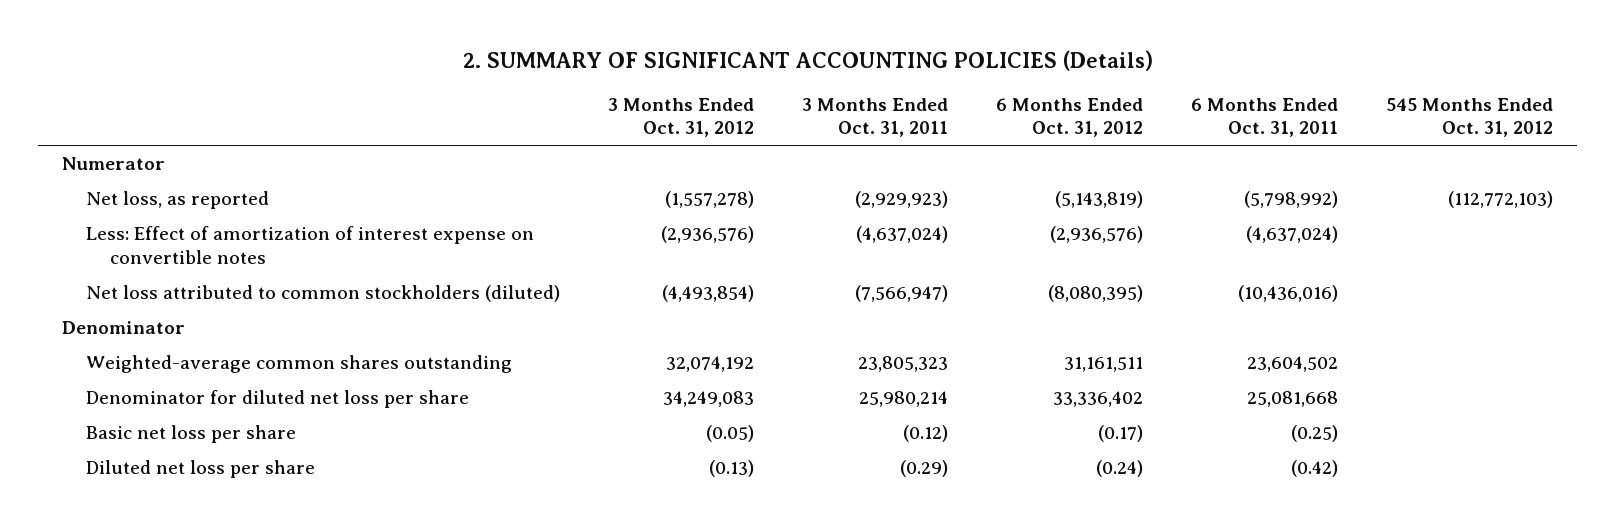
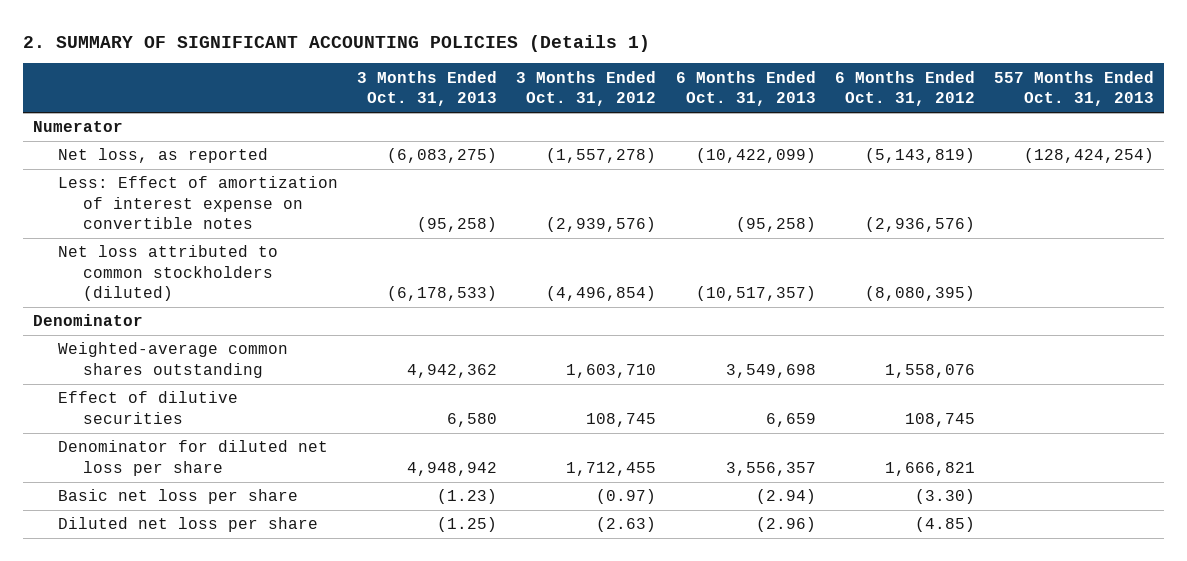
- 2. SUMMARY OF SIGNIFICANT ACCOUNTING POLICIES (Details)
+ 2. SUMMARY OF SIGNIFICANT ACCOUNTING POLICIES (Details 1)
- | 3 Months Ended Oct. 31, 2012 | 3 Months Ended Oct. 31, 2011 | 6 Months Ended Oct. 31, 2012 | 6 Months Ended Oct. 31, 2011 | 545 Months Ended Oct. 31, 2012
+ | 3 Months Ended Oct. 31, 2013 | 3 Months Ended Oct. 31, 2012 | 6 Months Ended Oct. 31, 2013 | 6 Months Ended Oct. 31, 2012 | 557 Months Ended Oct. 31, 2013
- Less: Effect of amortization of interest expense on convertible notes | (2,936,576) | (4,637,024) | (2,936,576) | (4,637,024) |
- Net loss attributed to common stockholders (diluted) | (4,493,854) | (7,566,947) | (8,080,395) | (10,436,016) |
+ Less: Effect of amortization of interest expense on convertible notes | (95,258) | (2,939,576) | (95,258) | (2,936,576) |
+ Net loss attributed to common stockholders (diluted) | (6,178,533) | (4,496,854) | (10,517,357) | (8,080,395) |
- Weighted-average common shares outstanding | 32,074,192 | 23,805,323 | 31,161,511 | 23,604,502 |
- Denominator for diluted net loss per share | 34,249,083 | 25,980,214 | 33,336,402 | 25,081,668 |
- Basic net loss per share | (0.05) | (0.12) | (0.17) | (0.25) |
- Diluted net loss per share | (0.13) | (0.29) | (0.24) | (0.42) |
+ Weighted-average common shares outstanding | 4,942,362 | 1,603,710 | 3,549,698 | 1,558,076 |
+ Effect of dilutive securities | 6,580 | 108,745 | 6,659 | 108,745 |
+ Denominator for diluted net loss per share | 4,948,942 | 1,712,455 | 3,556,357 | 1,666,821 |
+ Basic net loss per share | (1.23) | (0.97) | (2.94) | (3.30) |
+ Diluted net loss per share | (1.25) | (2.63) | (2.96) | (4.85) |

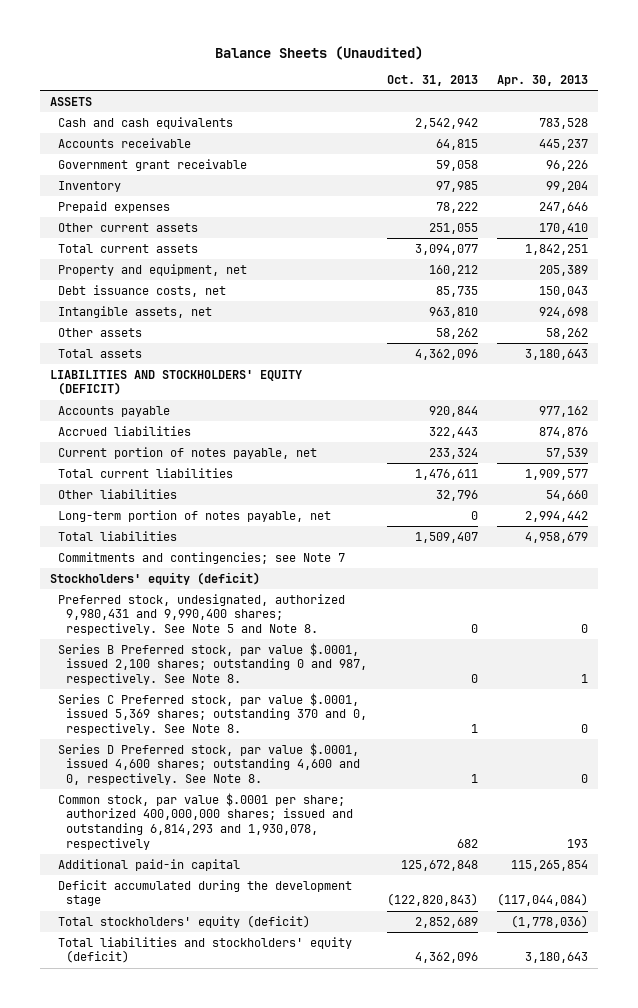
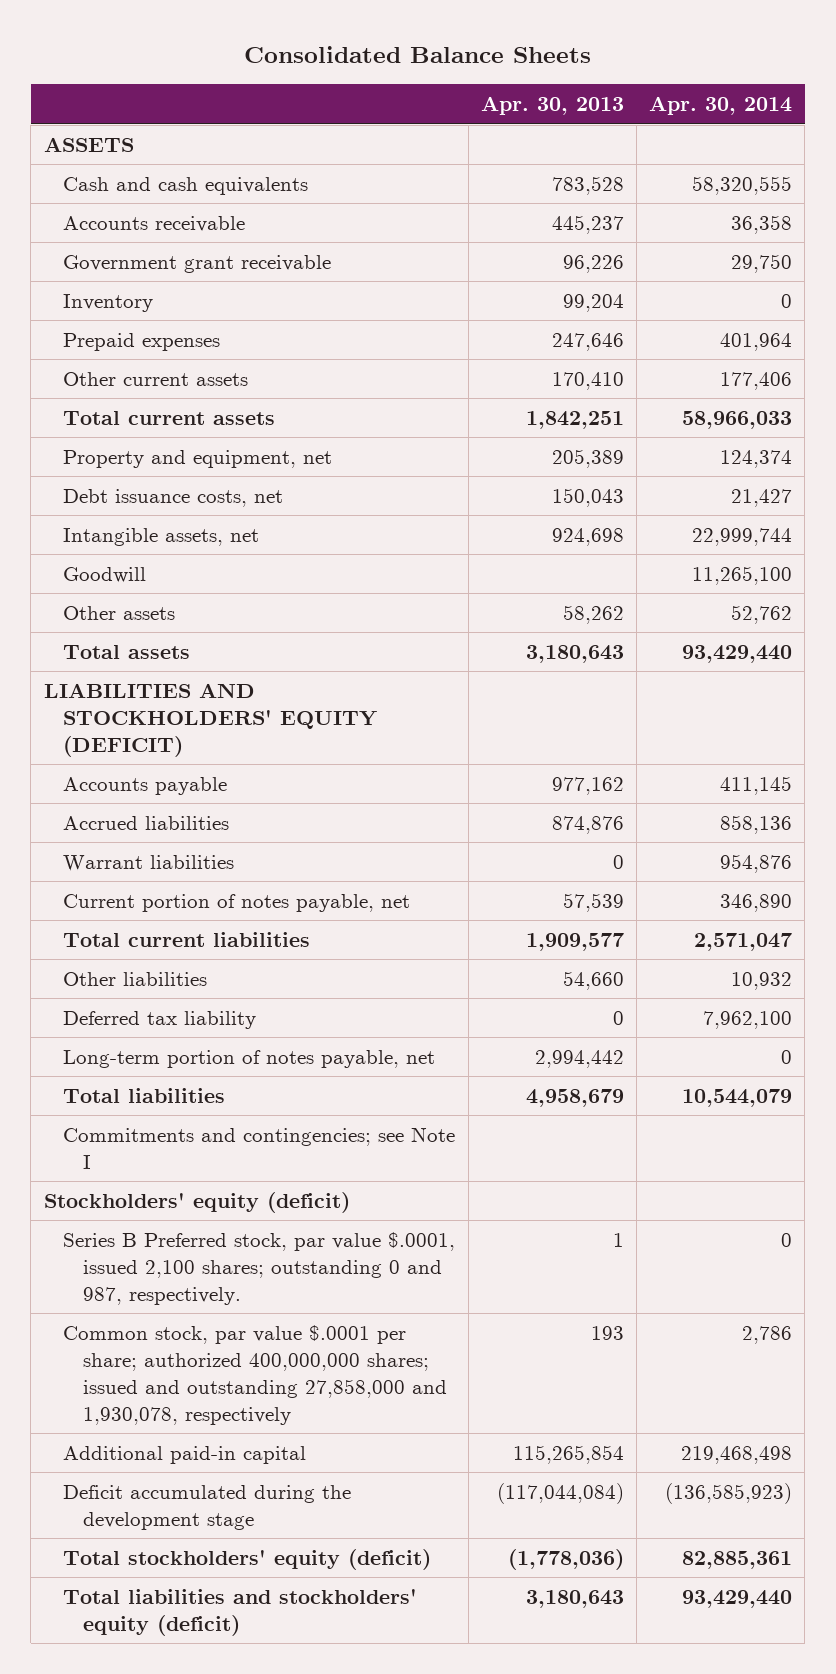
- Balance Sheets (Unaudited)
+ Consolidated Balance Sheets
- | Oct. 31, 2013 | Apr. 30, 2013
+ | Apr. 30, 2013 | Apr. 30, 2014
+ Goodwill | | 11,265,100
+ Warrant liabilities | 0 | 954,876
+ Deferred tax liability | 0 | 7,962,100
- Commitments and contingencies; see Note 7
+ Commitments and contingencies; see Note I
- Preferred stock, undesignated, authorized 9,980,431 and 9,990,400 shares; respectively. See Note 5 and Note 8. | 0 | 0
- Series B Preferred stock, par value $.0001, issued 2,100 shares; outstanding 0 and 987, respectively. See Note 8. | 0 | 1
- Series C Preferred stock, par value $.0001, issued 5,369 shares; outstanding 370 and 0, respectively. See Note 8. | 1 | 0
- Series D Preferred stock, par value $.0001, issued 4,600 shares; outstanding 4,600 and 0, respectively. See Note 8. | 1 | 0
- Common stock, par value $.0001 per share; authorized 400,000,000 shares; issued and outstanding 6,814,293 and 1,930,078, respectively | 682 | 193
+ Series B Preferred stock, par value $.0001, issued 2,100 shares; outstanding 0 and 987, respectively. | 1 | 0
+ Common stock, par value $.0001 per share; authorized 400,000,000 shares; issued and outstanding 27,858,000 and 1,930,078, respectively | 193 | 2,786

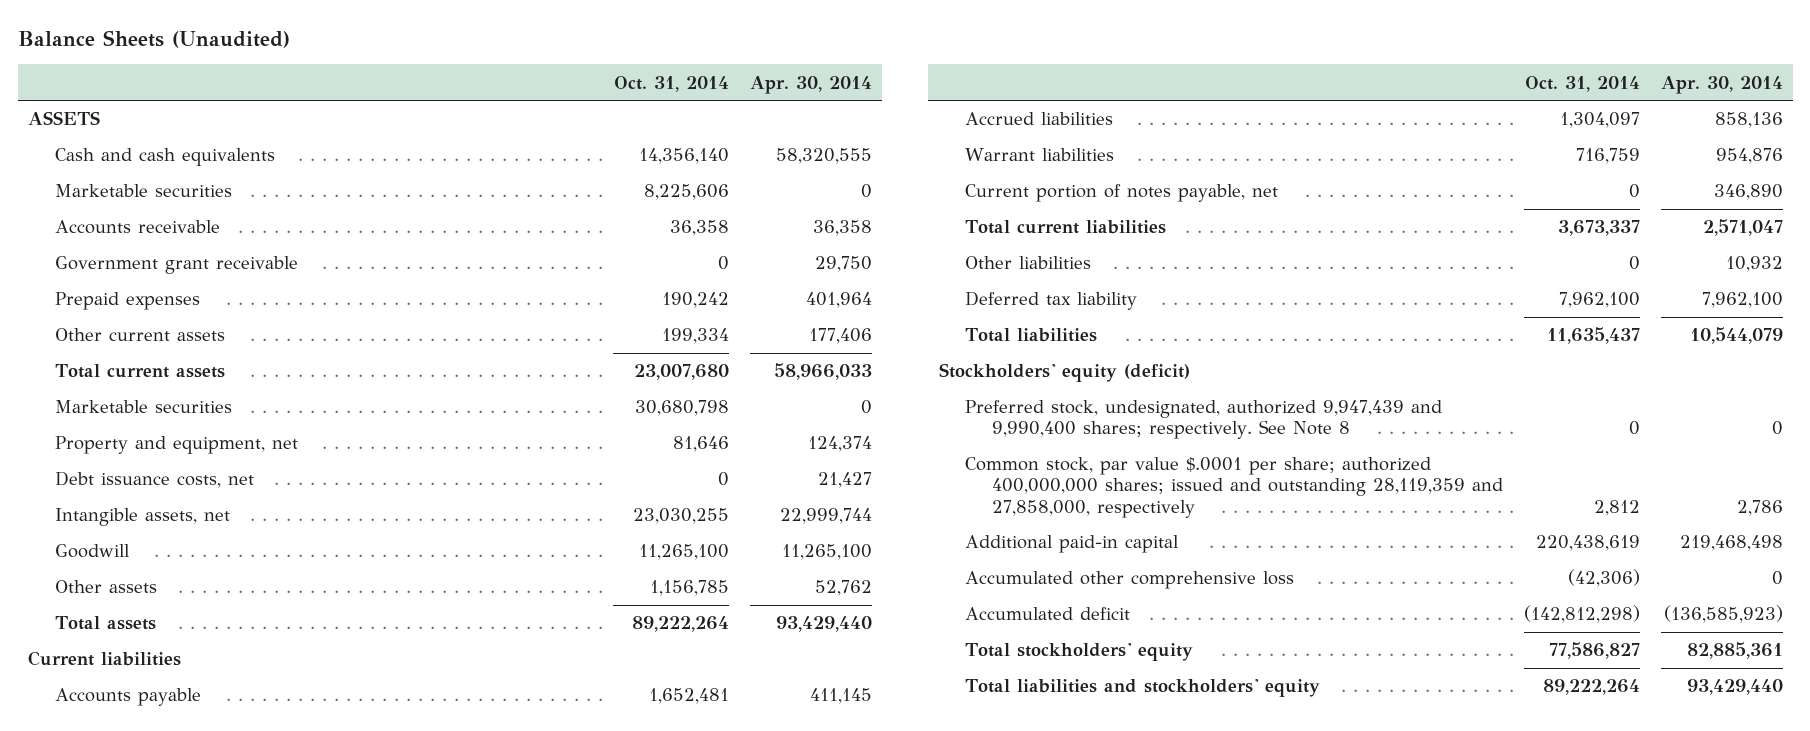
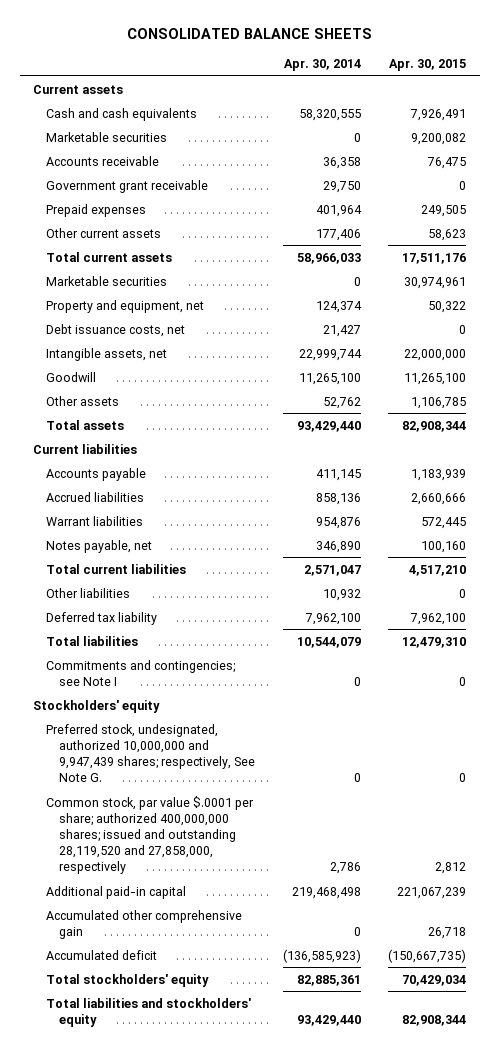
- Balance Sheets (Unaudited)
+ CONSOLIDATED BALANCE SHEETS
- | Oct. 31, 2014 | Apr. 30, 2014
+ | Apr. 30, 2014 | Apr. 30, 2015
- ASSETS
+ Current assets
- Current portion of notes payable, net | 0 | 346,890
+ Notes payable, net | 346,890 | 100,160
- Stockholders' equity (deficit)
- Preferred stock, undesignated, authorized 9,947,439 and 9,990,400 shares; respectively. See Note 8 | 0 | 0
- Common stock, par value $.0001 per share; authorized 400,000,000 shares; issued and outstanding 28,119,359 and 27,858,000, respectively | 2,812 | 2,786
+ Commitments and contingencies; see Note I | 0 | 0
+ Stockholders' equity
+ Preferred stock, undesignated, authorized 10,000,000 and 9,947,439 shares; respectively, See Note G. | 0 | 0
+ Common stock, par value $.0001 per share; authorized 400,000,000 shares; issued and outstanding 28,119,520 and 27,858,000, respectively | 2,786 | 2,812
- Accumulated other comprehensive loss | (42,306) | 0
+ Accumulated other comprehensive gain | 0 | 26,718

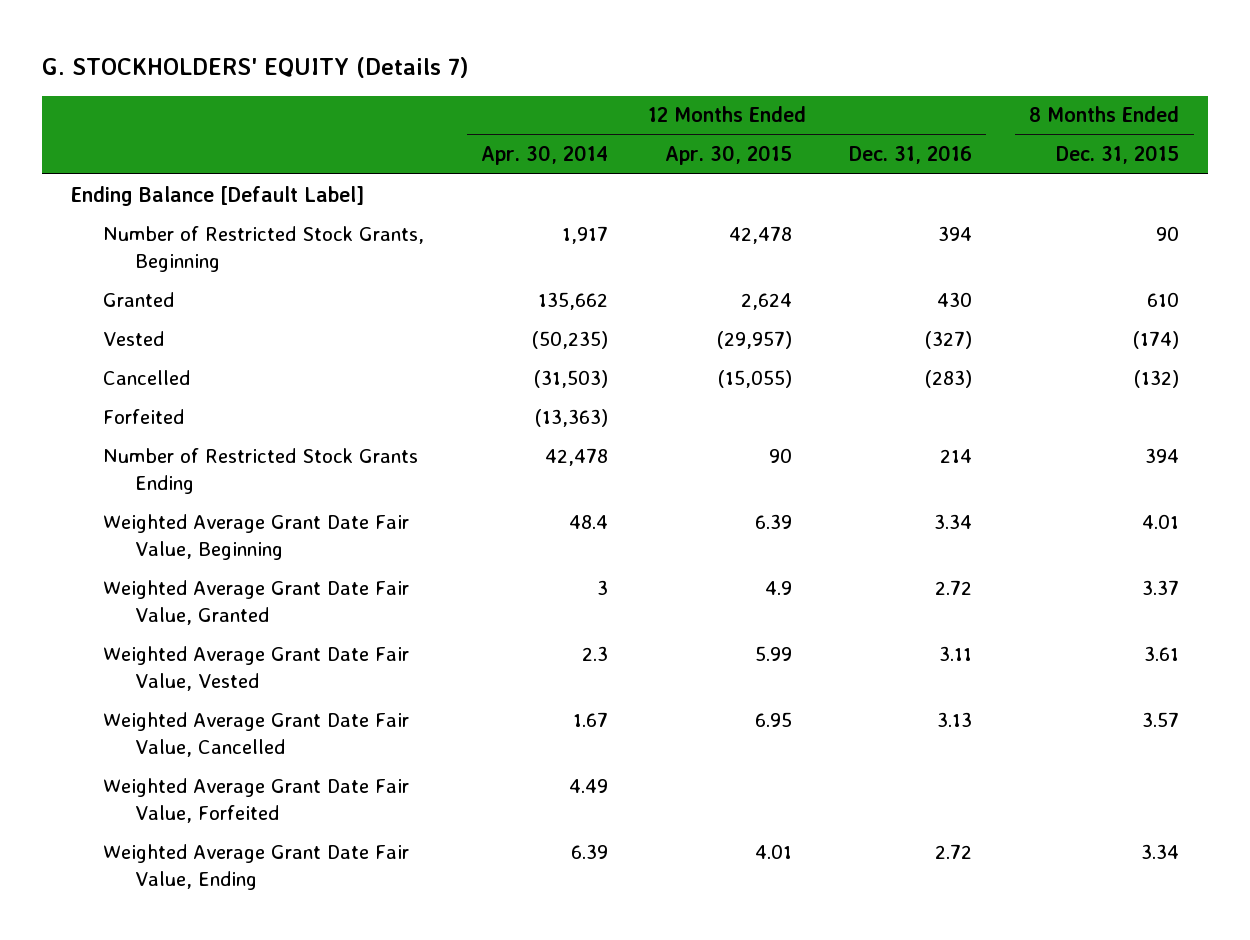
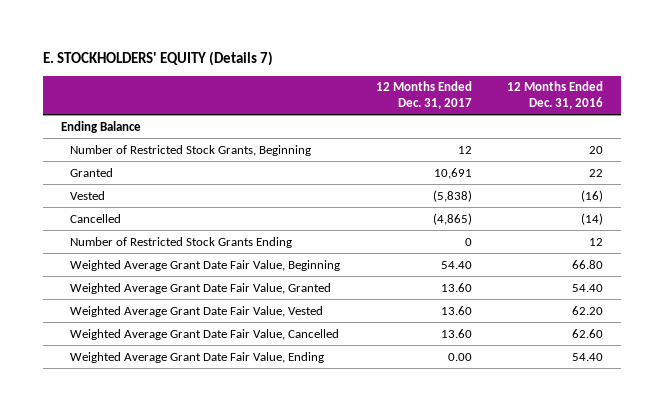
- G. STOCKHOLDERS' EQUITY (Details 7)
+ E. STOCKHOLDERS' EQUITY (Details 7)
- | 12 Months Ended Apr. 30, 2014 | 12 Months Ended Apr. 30, 2015 | 12 Months Ended Dec. 31, 2016 | 8 Months Ended Dec. 31, 2015
+ | 12 Months Ended Dec. 31, 2017 | 12 Months Ended Dec. 31, 2016
- Ending Balance [Default Label]
- Number of Restricted Stock Grants, Beginning | 1,917 | 42,478 | 394 | 90
- Granted | 135,662 | 2,624 | 430 | 610
- Vested | (50,235) | (29,957) | (327) | (174)
- Cancelled | (31,503) | (15,055) | (283) | (132)
- Forfeited | (13,363) | | |
- Number of Restricted Stock Grants Ending | 42,478 | 90 | 214 | 394
- Weighted Average Grant Date Fair Value, Beginning | 48.4 | 6.39 | 3.34 | 4.01
- Weighted Average Grant Date Fair Value, Granted | 3 | 4.9 | 2.72 | 3.37
- Weighted Average Grant Date Fair Value, Vested | 2.3 | 5.99 | 3.11 | 3.61
- Weighted Average Grant Date Fair Value, Cancelled | 1.67 | 6.95 | 3.13 | 3.57
- Weighted Average Grant Date Fair Value, Forfeited | 4.49 | | |
- Weighted Average Grant Date Fair Value, Ending | 6.39 | 4.01 | 2.72 | 3.34
+ Ending Balance
+ Number of Restricted Stock Grants, Beginning | 12 | 20
+ Granted | 10,691 | 22
+ Vested | (5,838) | (16)
+ Cancelled | (4,865) | (14)
+ Number of Restricted Stock Grants Ending | 0 | 12
+ Weighted Average Grant Date Fair Value, Beginning | 54.40 | 66.80
+ Weighted Average Grant Date Fair Value, Granted | 13.60 | 54.40
+ Weighted Average Grant Date Fair Value, Vested | 13.60 | 62.20
+ Weighted Average Grant Date Fair Value, Cancelled | 13.60 | 62.60
+ Weighted Average Grant Date Fair Value, Ending | 0.00 | 54.40

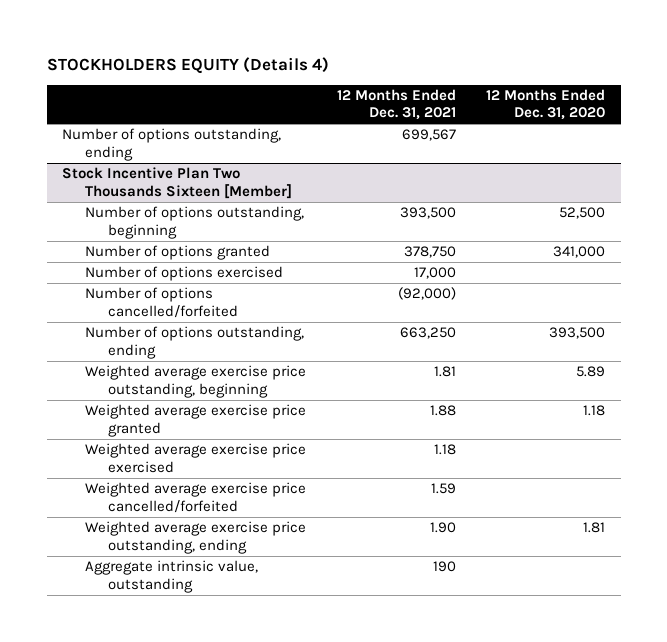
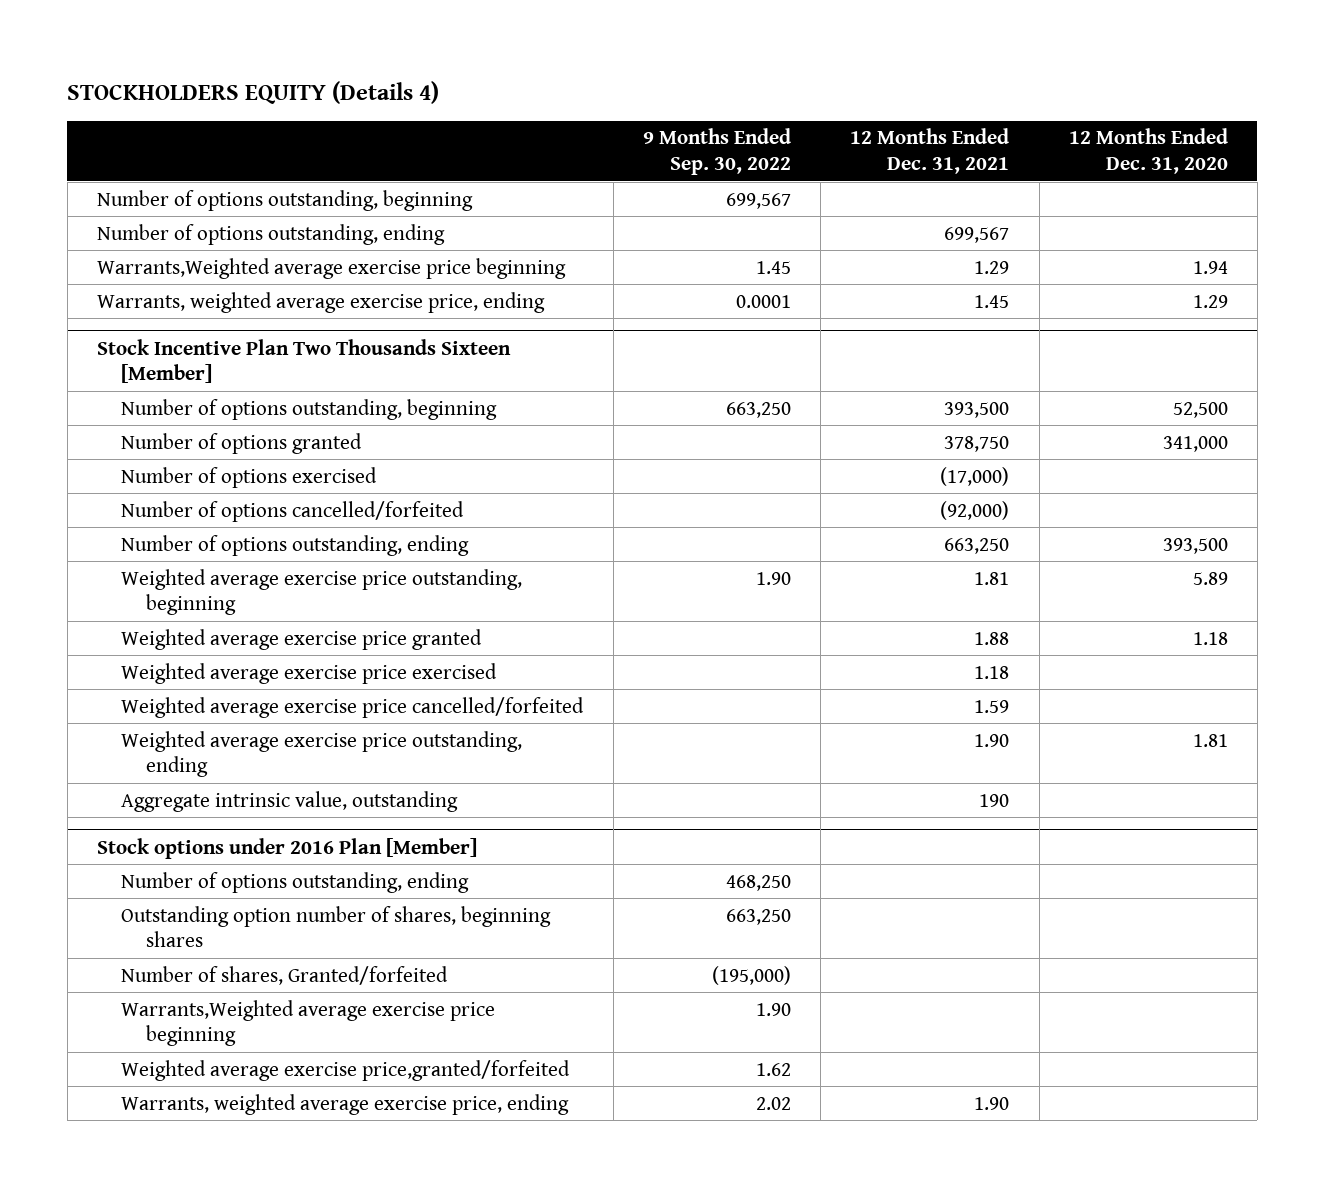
- | 12 Months Ended Dec. 31, 2021 | 12 Months Ended Dec. 31, 2020
+ | 9 Months Ended Sep. 30, 2022 | 12 Months Ended Dec. 31, 2021 | 12 Months Ended Dec. 31, 2020
+ Number of options outstanding, beginning | 699,567 | |
+ Warrants,Weighted average exercise price beginning | 1.45 | 1.29 | 1.94
+ Warrants, weighted average exercise price, ending | 0.0001 | 1.45 | 1.29
@ Stock Incentive Plan Two Thousands Sixteen [Member]
- Number of options exercised | 17,000 |
+ Number of options exercised | | (17,000) |
+ Stock options under 2016 Plan [Member]
+ Number of options outstanding, ending | 468,250 | |
+ Outstanding option number of shares, beginning shares | 663,250 | |
+ Number of shares, Granted/forfeited | (195,000) | |
+ Warrants,Weighted average exercise price beginning | 1.90 | |
+ Weighted average exercise price,granted/forfeited | 1.62 | |
+ Warrants, weighted average exercise price, ending | 2.02 | 1.90 |

